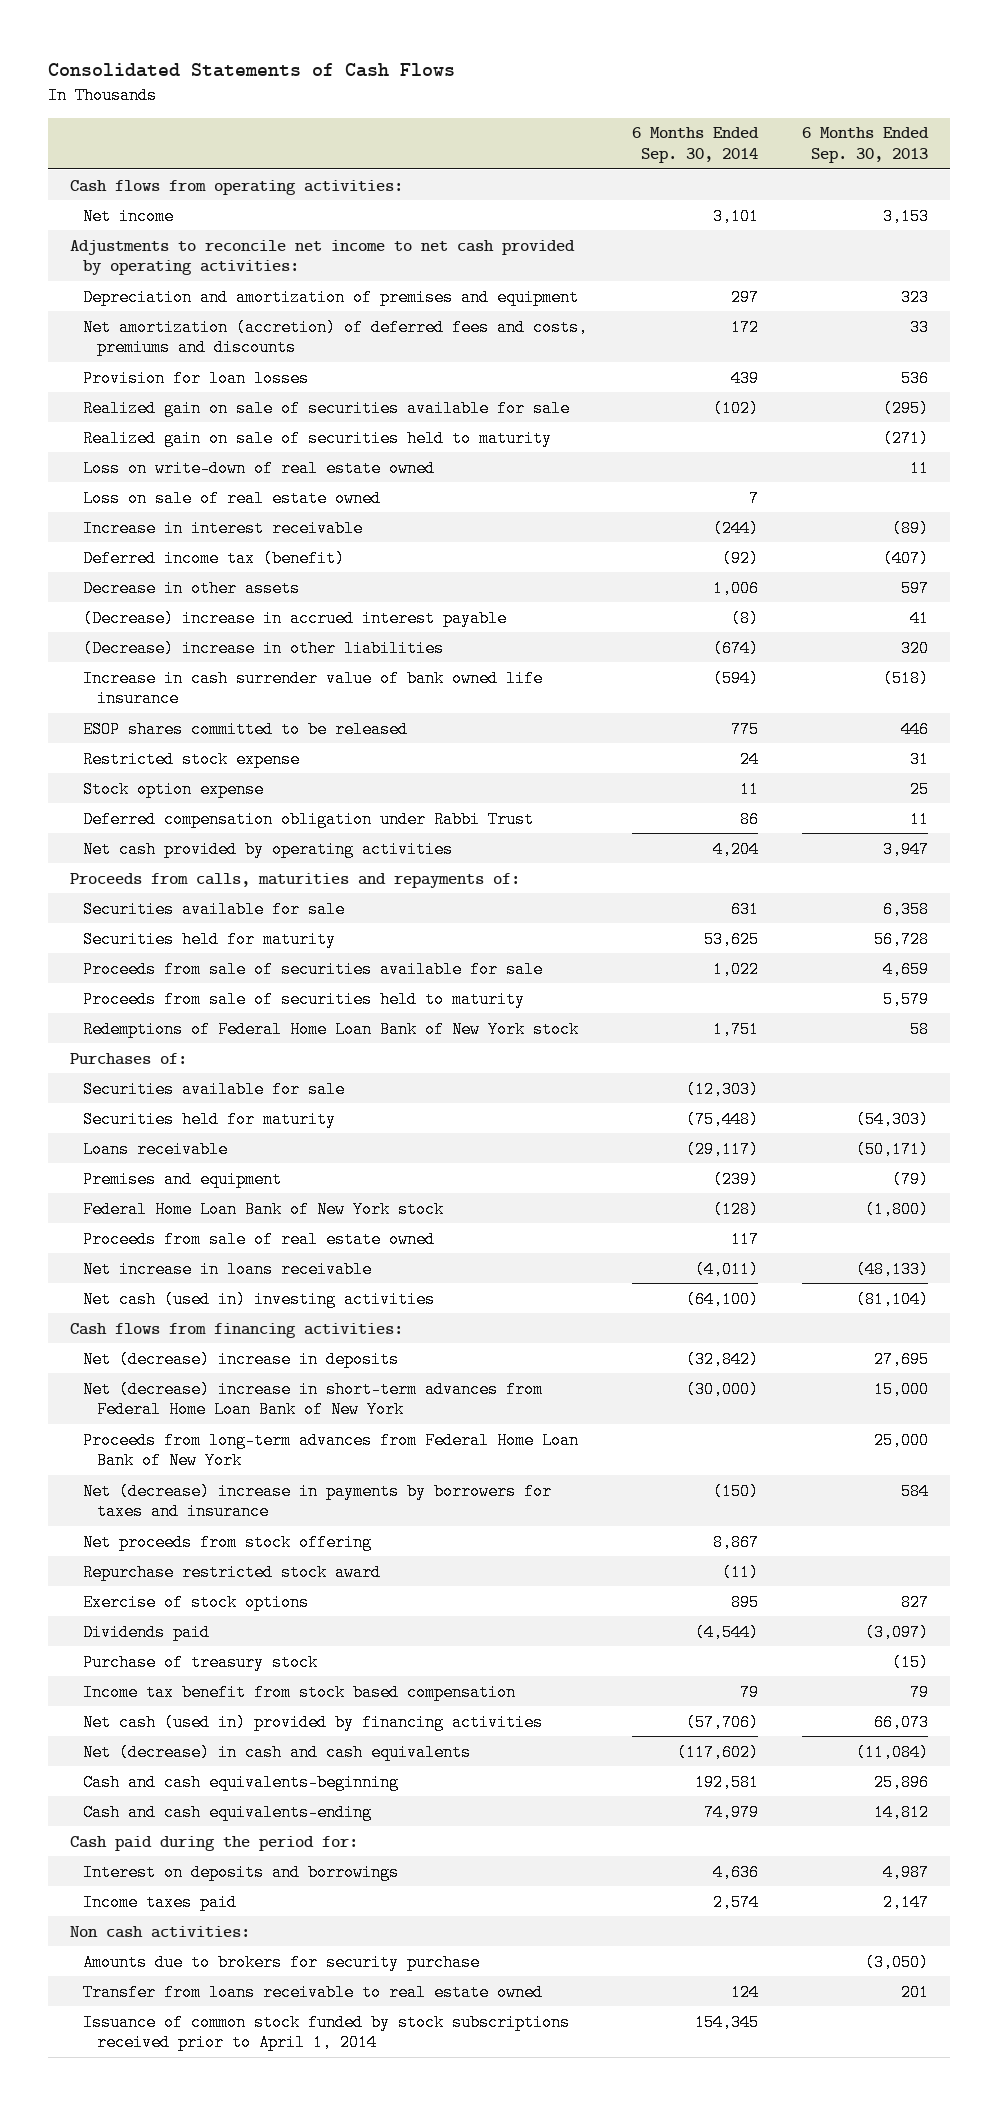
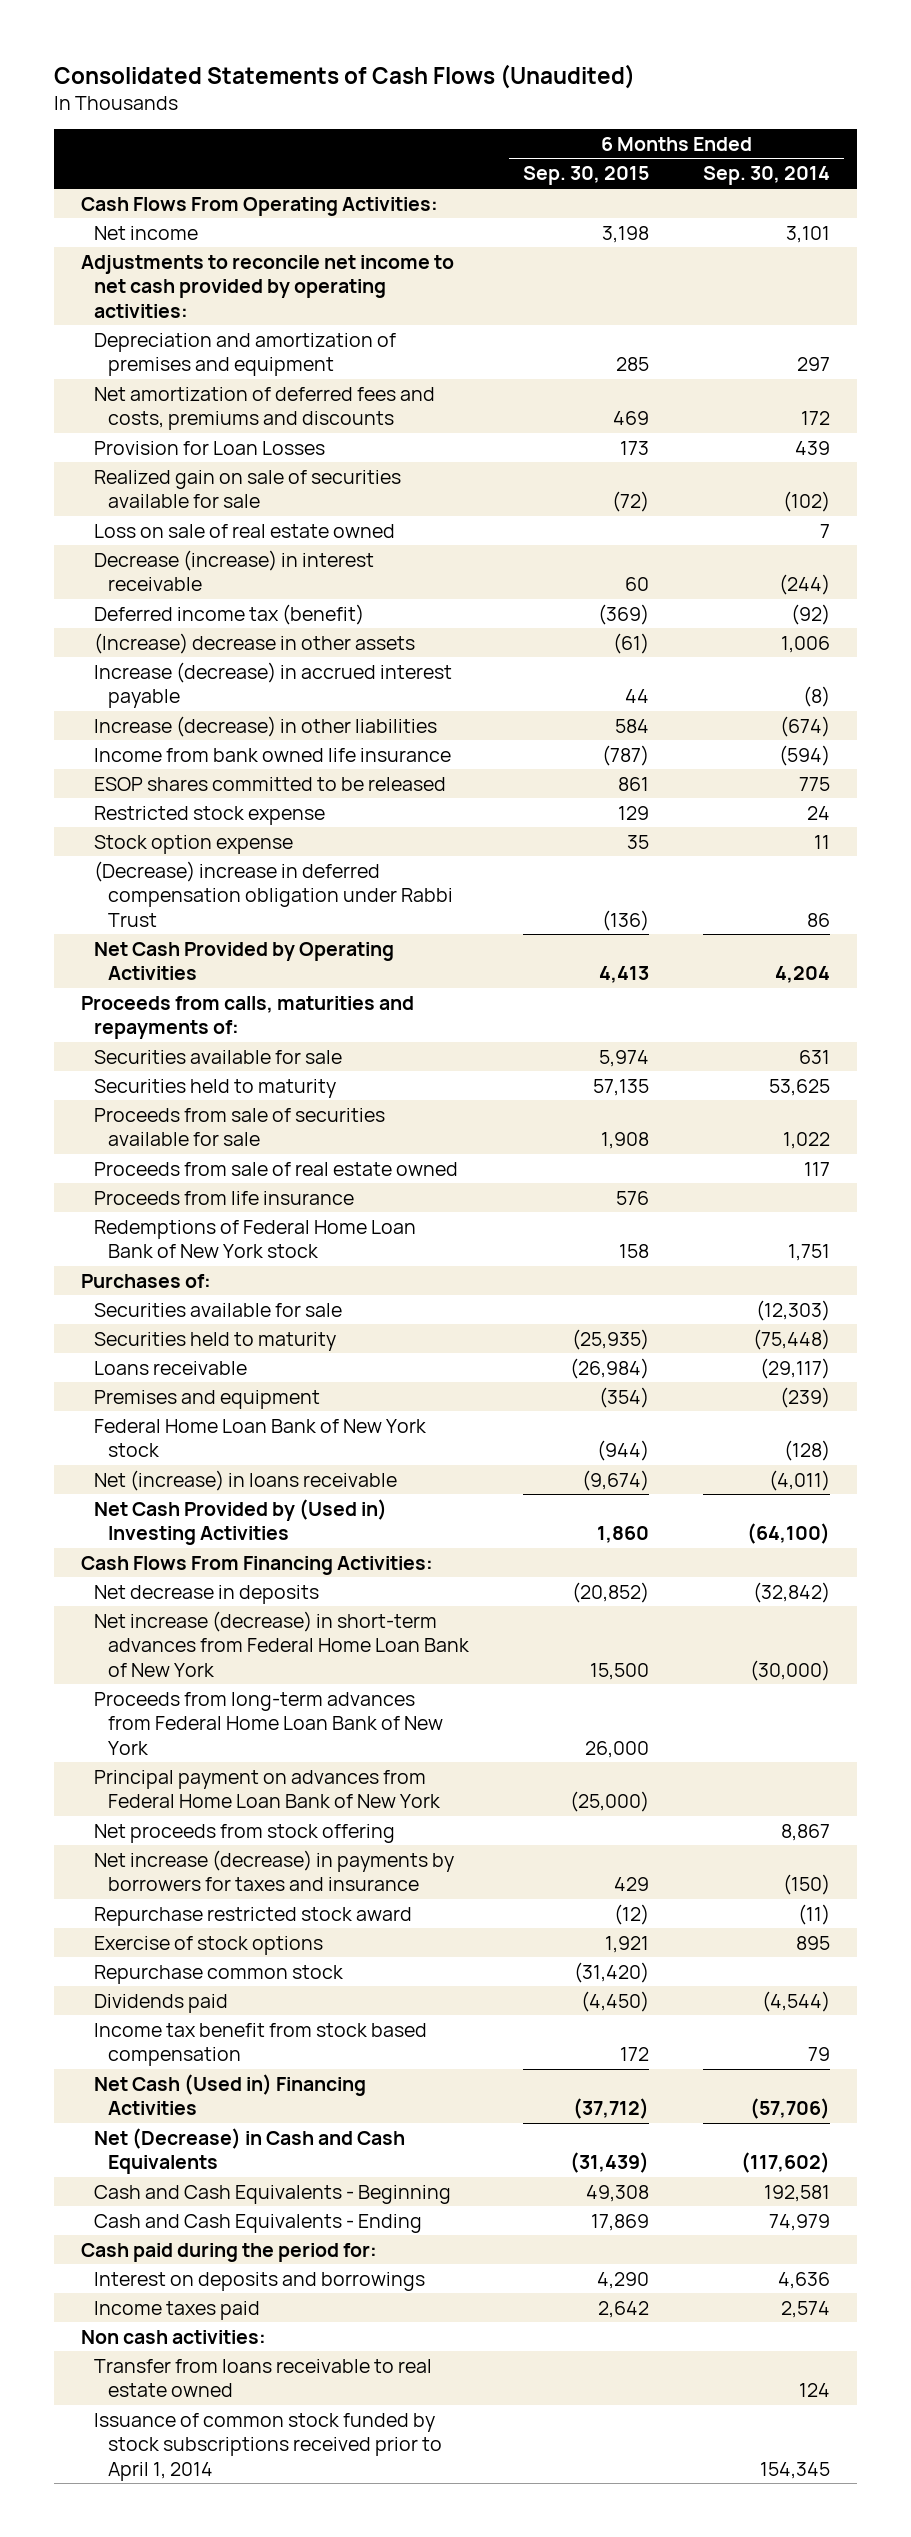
- Consolidated Statements of Cash Flows
+ Consolidated Statements of Cash Flows (Unaudited)
- | 6 Months Ended Sep. 30, 2014 | 6 Months Ended Sep. 30, 2013
+ | 6 Months Ended Sep. 30, 2015 | 6 Months Ended Sep. 30, 2014
- Cash flows from operating activities:
+ Cash Flows From Operating Activities:
- Net amortization (accretion) of deferred fees and costs, premiums and discounts | 172 | 33
- Provision for loan losses | 439 | 536
+ Net amortization of deferred fees and costs, premiums and discounts | 469 | 172
+ Provision for Loan Losses | 173 | 439
- Realized gain on sale of securities held to maturity | | (271)
- Loss on write-down of real estate owned | | 11
- Increase in interest receivable | (244) | (89)
+ Decrease (increase) in interest receivable | 60 | (244)
- Decrease in other assets | 1,006 | 597
- (Decrease) increase in accrued interest payable | (8) | 41
- (Decrease) increase in other liabilities | (674) | 320
- Increase in cash surrender value of bank owned life insurance | (594) | (518)
+ (Increase) decrease in other assets | (61) | 1,006
+ Increase (decrease) in accrued interest payable | 44 | (8)
+ Increase (decrease) in other liabilities | 584 | (674)
+ Income from bank owned life insurance | (787) | (594)
- Deferred compensation obligation under Rabbi Trust | 86 | 11
- Net cash provided by operating activities | 4,204 | 3,947
+ (Decrease) increase in deferred compensation obligation under Rabbi Trust | (136) | 86
+ Net Cash Provided by Operating Activities | 4,413 | 4,204
- Securities held for maturity | 53,625 | 56,728
+ Securities held to maturity | 57,135 | 53,625
- Proceeds from sale of securities held to maturity | | 5,579
moved up: Proceeds from sale of real estate owned | | 117
+ Proceeds from life insurance | 576 |
- Securities held for maturity | (75,448) | (54,303)
+ Securities held to maturity | (25,935) | (75,448)
- Net increase in loans receivable | (4,011) | (48,133)
- Net cash (used in) investing activities | (64,100) | (81,104)
- Cash flows from financing activities:
- Net (decrease) increase in deposits | (32,842) | 27,695
- Net (decrease) increase in short-term advances from Federal Home Loan Bank of New York | (30,000) | 15,000
+ Net (increase) in loans receivable | (9,674) | (4,011)
+ Net Cash Provided by (Used in) Investing Activities | 1,860 | (64,100)
+ Cash Flows From Financing Activities:
+ Net decrease in deposits | (20,852) | (32,842)
+ Net increase (decrease) in short-term advances from Federal Home Loan Bank of New York | 15,500 | (30,000)
- Net (decrease) increase in payments by borrowers for taxes and insurance | (150) | 584
+ Principal payment on advances from Federal Home Loan Bank of New York | (25,000) |
+ Net increase (decrease) in payments by borrowers for taxes and insurance | 429 | (150)
+ Repurchase common stock | (31,420) |
- Purchase of treasury stock | | (15)
- Net cash (used in) provided by financing activities | (57,706) | 66,073
- Net (decrease) in cash and cash equivalents | (117,602) | (11,084)
- Cash and cash equivalents-beginning | 192,581 | 25,896
- Cash and cash equivalents-ending | 74,979 | 14,812
+ Net Cash (Used in) Financing Activities | (37,712) | (57,706)
+ Net (Decrease) in Cash and Cash Equivalents | (31,439) | (117,602)
+ Cash and Cash Equivalents - Beginning | 49,308 | 192,581
+ Cash and Cash Equivalents - Ending | 17,869 | 74,979
- Amounts due to brokers for security purchase | | (3,050)

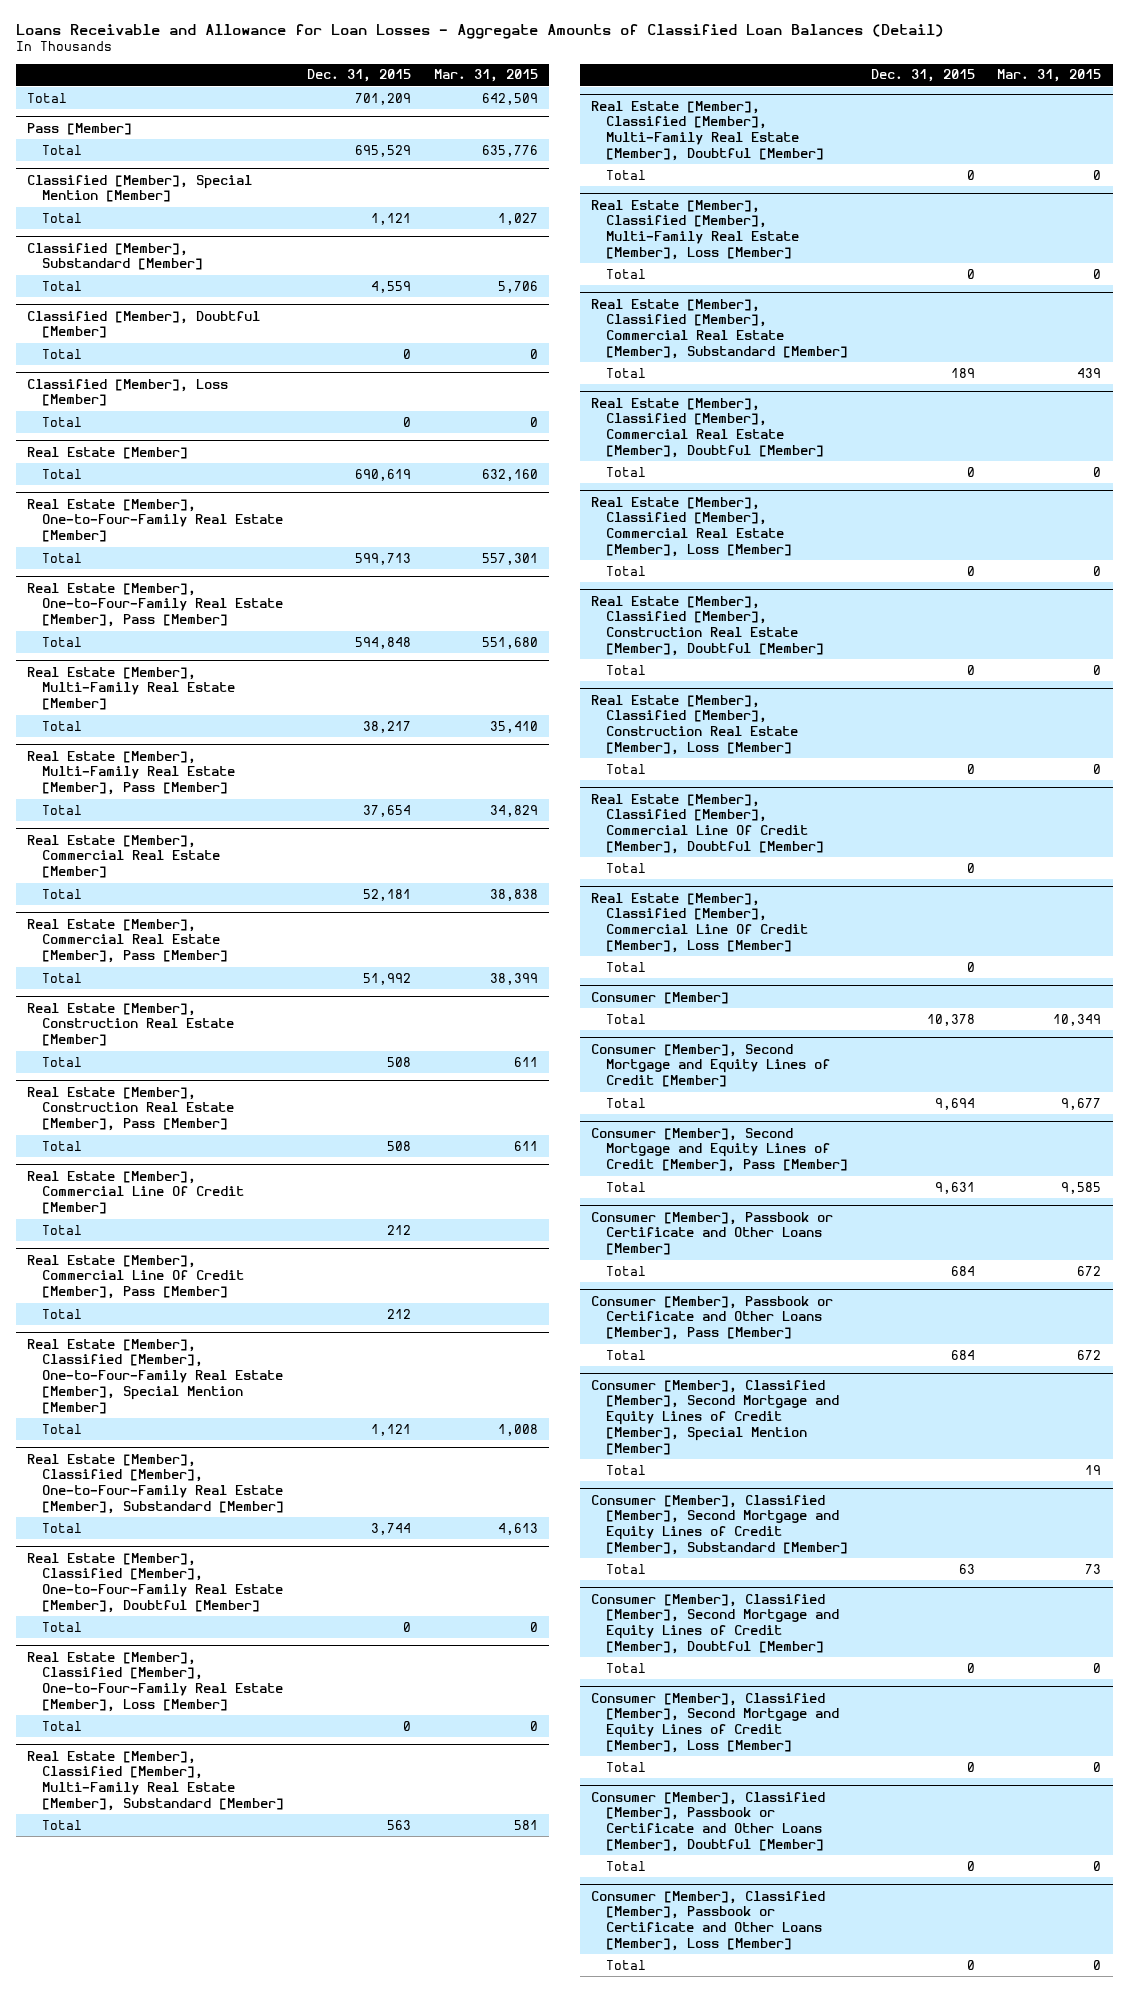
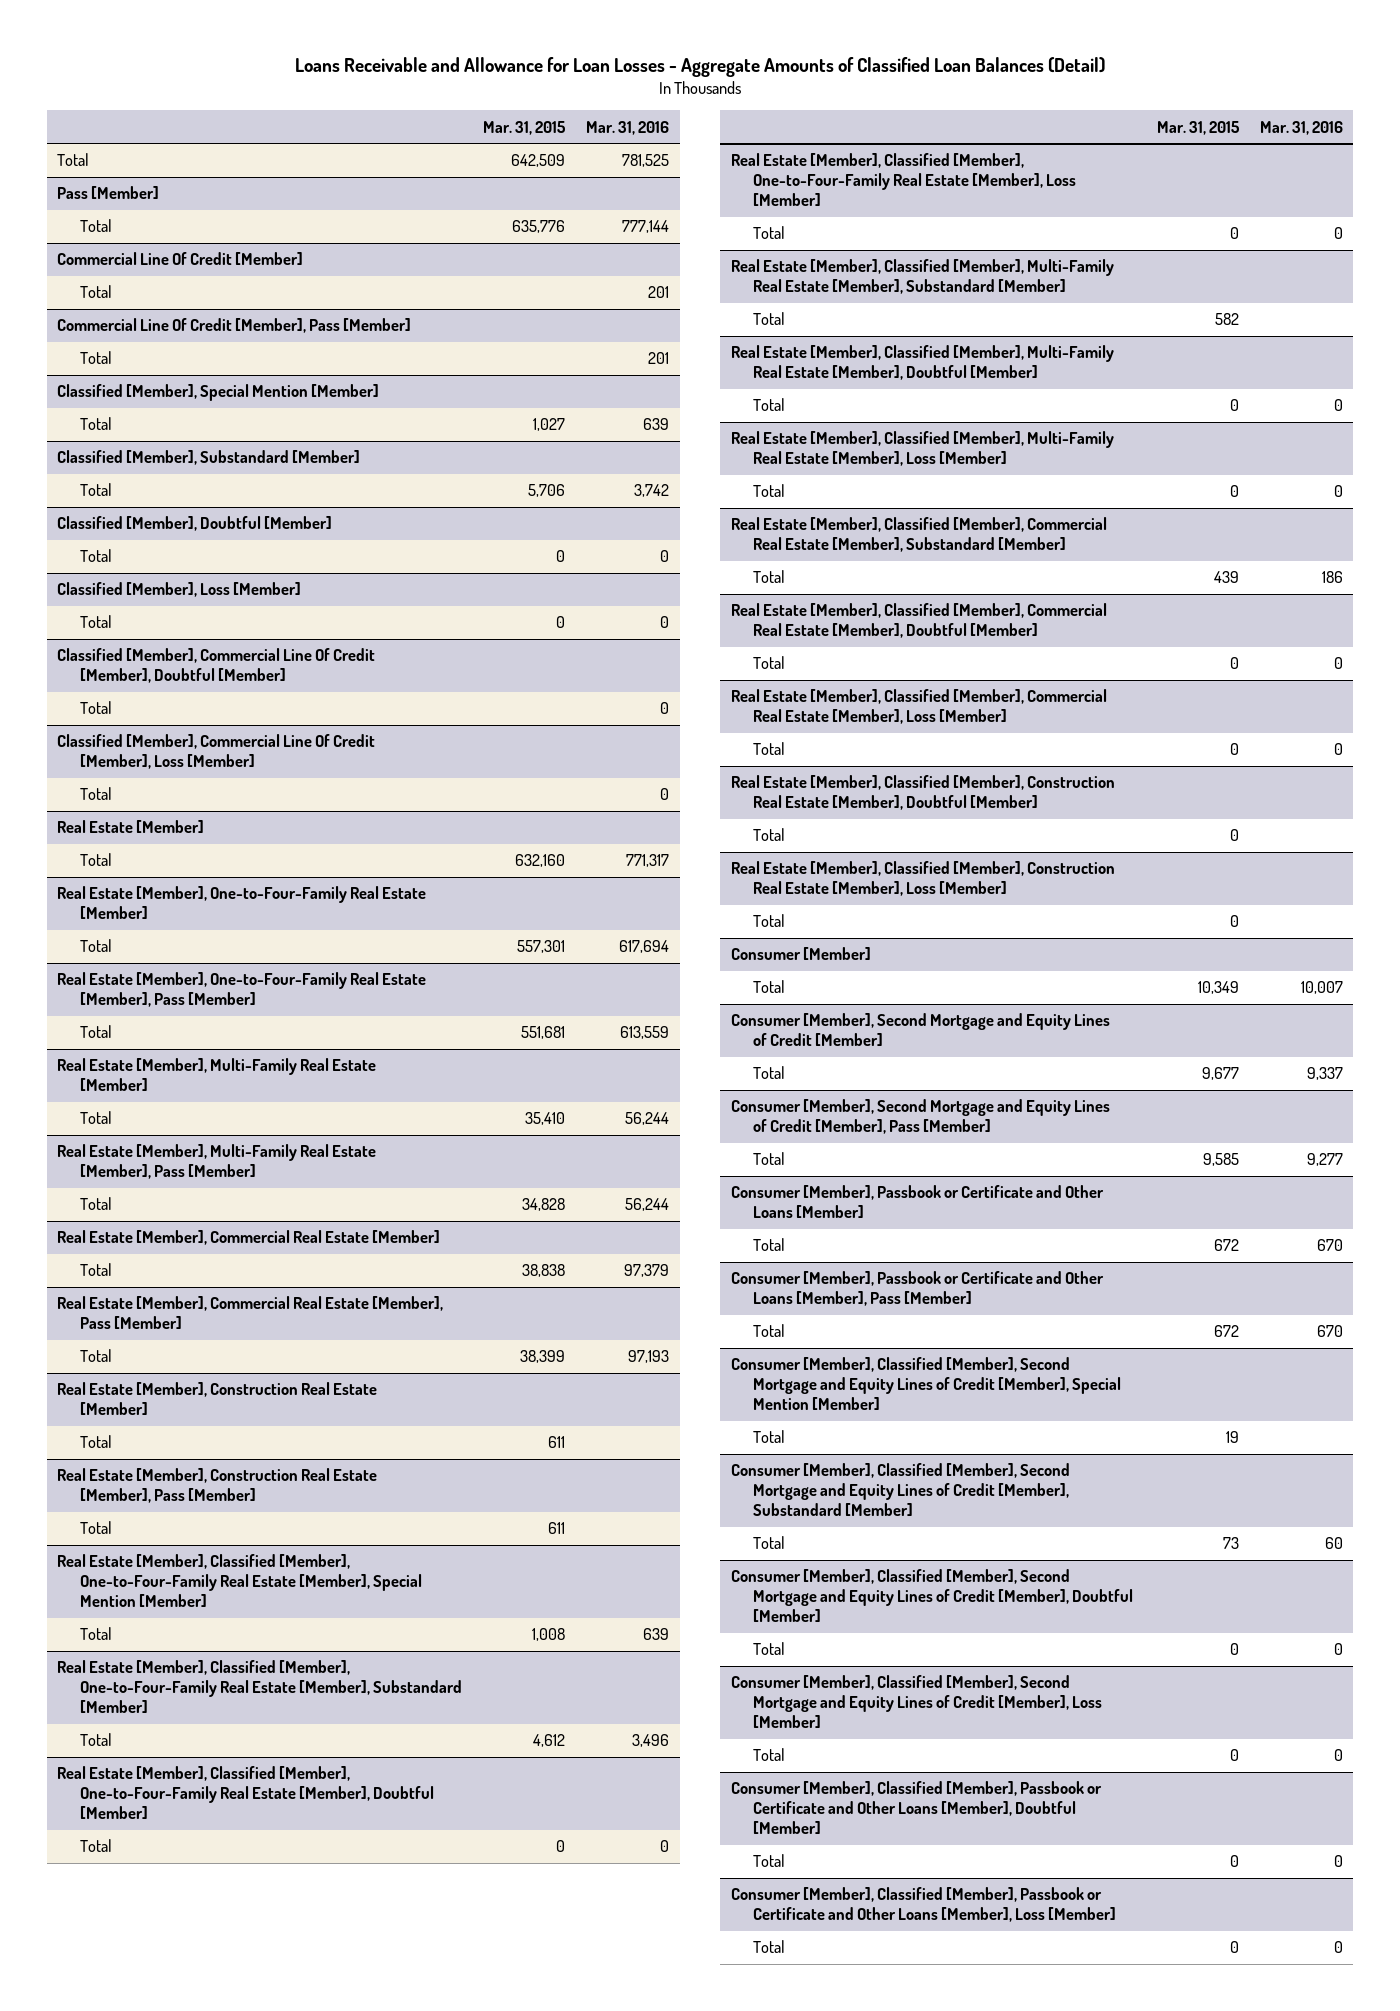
- | Dec. 31, 2015 | Mar. 31, 2015
+ | Mar. 31, 2015 | Mar. 31, 2016
+ Commercial Line Of Credit [Member]
+ Total | | 201
+ Commercial Line Of Credit [Member], Pass [Member]
+ Total | | 201
+ Classified [Member], Commercial Line Of Credit [Member], Doubtful [Member]
+ Total | | 0
+ Classified [Member], Commercial Line Of Credit [Member], Loss [Member]
+ Total | | 0
@ Real Estate [Member], One-to-Four-Family Real Estate [Member], Pass [Member]
- Total | 594,848 | 551,680
+ Total | 551,681 | 613,559
@ Real Estate [Member], Multi-Family Real Estate [Member], Pass [Member]
- Total | 37,654 | 34,829
+ Total | 34,828 | 56,244
- Real Estate [Member], Commercial Line Of Credit [Member]
- Total | 212 |
- Real Estate [Member], Commercial Line Of Credit [Member], Pass [Member]
- Total | 212 |
@ Real Estate [Member], Classified [Member], One-to-Four-Family Real Estate [Member], Substandard [Member]
- Total | 3,744 | 4,613
+ Total | 4,612 | 3,496
@ Real Estate [Member], Classified [Member], Multi-Family Real Estate [Member], Substandard [Member]
- Total | 563 | 581
+ Total | 582 |
- Real Estate [Member], Classified [Member], Commercial Line Of Credit [Member], Doubtful [Member]
- Total | 0 |
- Real Estate [Member], Classified [Member], Commercial Line Of Credit [Member], Loss [Member]
- Total | 0 |

